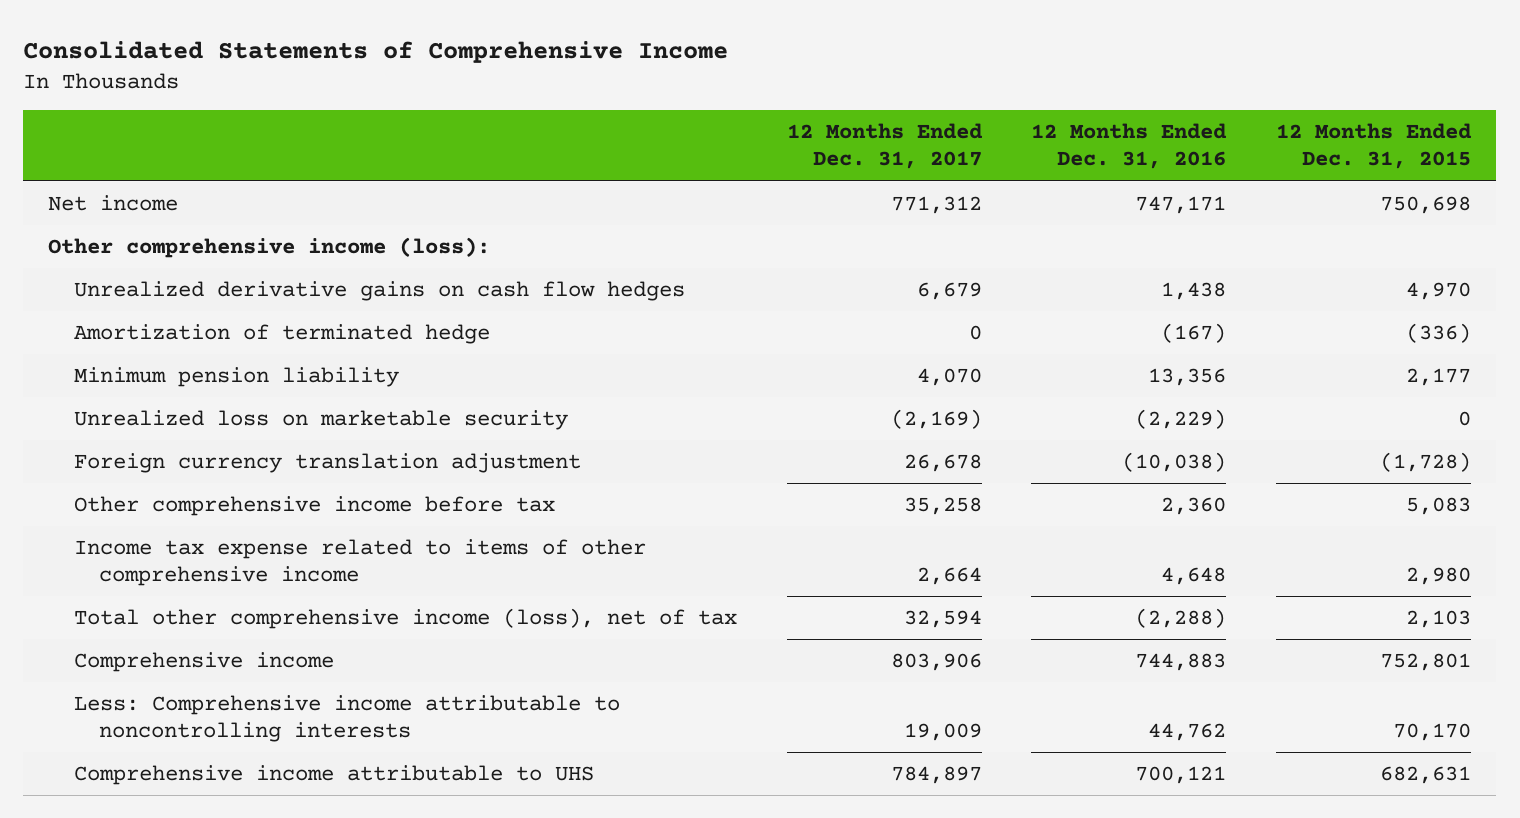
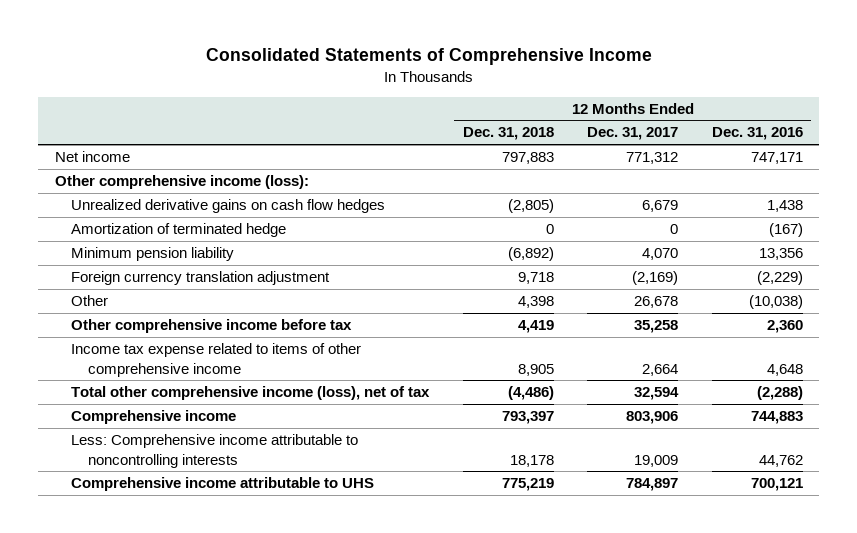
- | 12 Months Ended Dec. 31, 2017 | 12 Months Ended Dec. 31, 2016 | 12 Months Ended Dec. 31, 2015
+ | 12 Months Ended Dec. 31, 2018 | 12 Months Ended Dec. 31, 2017 | 12 Months Ended Dec. 31, 2016
- Unrealized loss on marketable security | (2,169) | (2,229) | 0
- Foreign currency translation adjustment | 26,678 | (10,038) | (1,728)
+ Foreign currency translation adjustment | 9,718 | (2,169) | (2,229)
+ Other | 4,398 | 26,678 | (10,038)

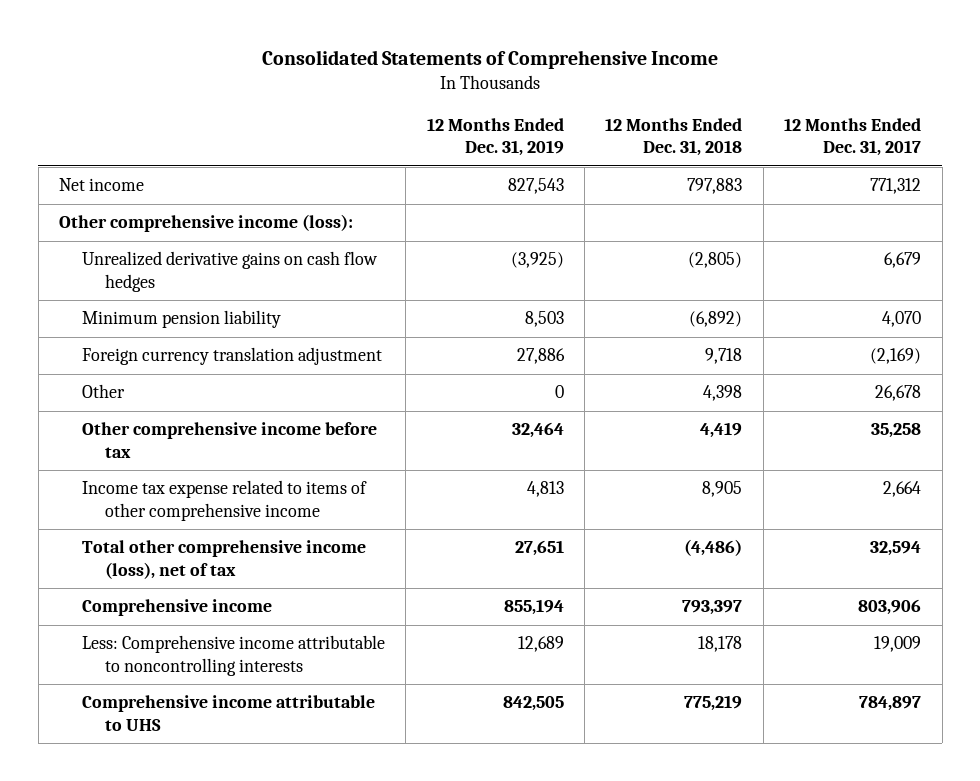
- | 12 Months Ended Dec. 31, 2018 | 12 Months Ended Dec. 31, 2017 | 12 Months Ended Dec. 31, 2016
+ | 12 Months Ended Dec. 31, 2019 | 12 Months Ended Dec. 31, 2018 | 12 Months Ended Dec. 31, 2017
- Amortization of terminated hedge | 0 | 0 | (167)

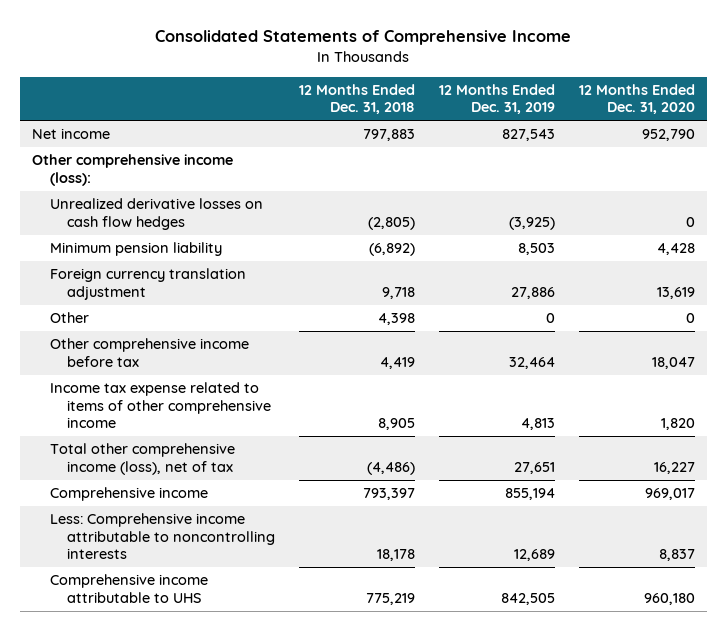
- | 12 Months Ended Dec. 31, 2019 | 12 Months Ended Dec. 31, 2018 | 12 Months Ended Dec. 31, 2017
+ | 12 Months Ended Dec. 31, 2018 | 12 Months Ended Dec. 31, 2019 | 12 Months Ended Dec. 31, 2020
- Unrealized derivative gains on cash flow hedges | (3,925) | (2,805) | 6,679
+ Unrealized derivative losses on cash flow hedges | (2,805) | (3,925) | 0

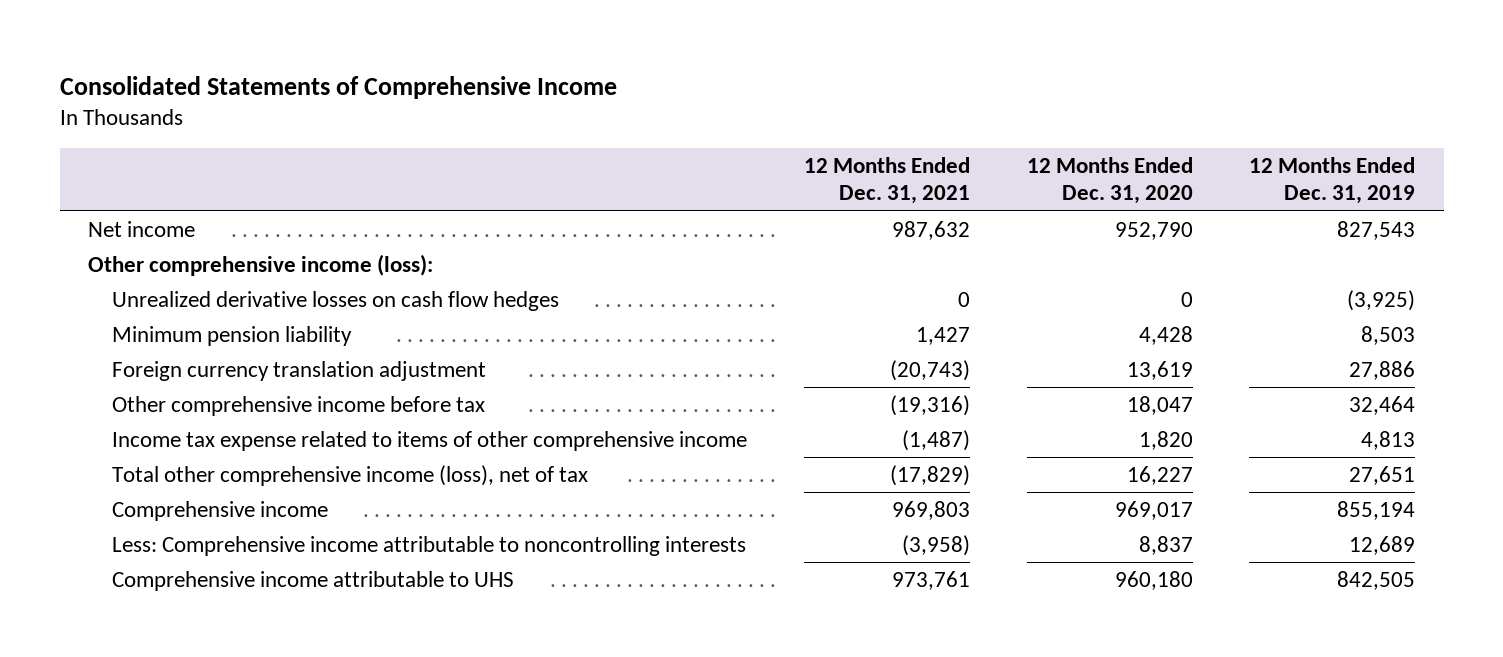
- | 12 Months Ended Dec. 31, 2018 | 12 Months Ended Dec. 31, 2019 | 12 Months Ended Dec. 31, 2020
+ | 12 Months Ended Dec. 31, 2021 | 12 Months Ended Dec. 31, 2020 | 12 Months Ended Dec. 31, 2019
- Other | 4,398 | 0 | 0

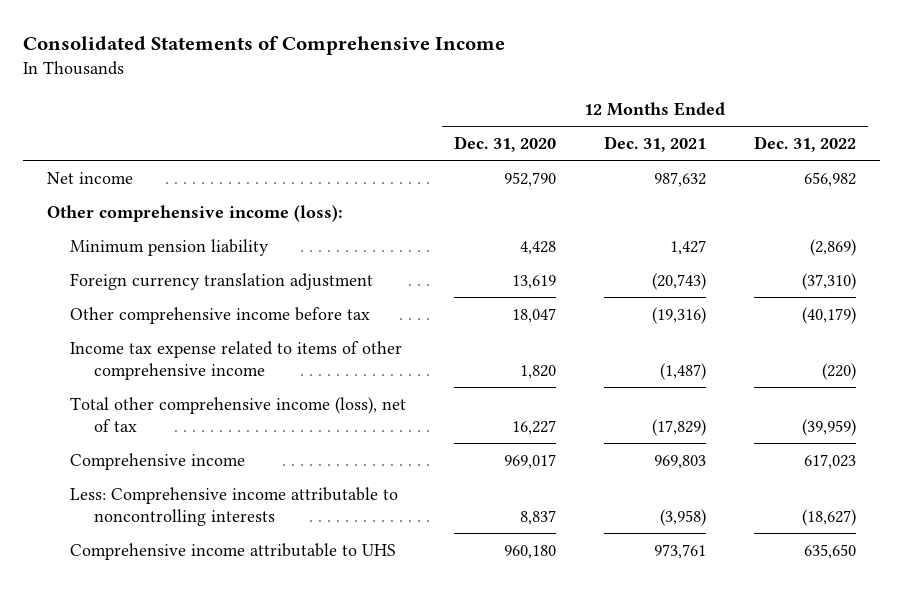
- | 12 Months Ended Dec. 31, 2021 | 12 Months Ended Dec. 31, 2020 | 12 Months Ended Dec. 31, 2019
+ | 12 Months Ended Dec. 31, 2020 | 12 Months Ended Dec. 31, 2021 | 12 Months Ended Dec. 31, 2022
- Unrealized derivative losses on cash flow hedges | 0 | 0 | (3,925)

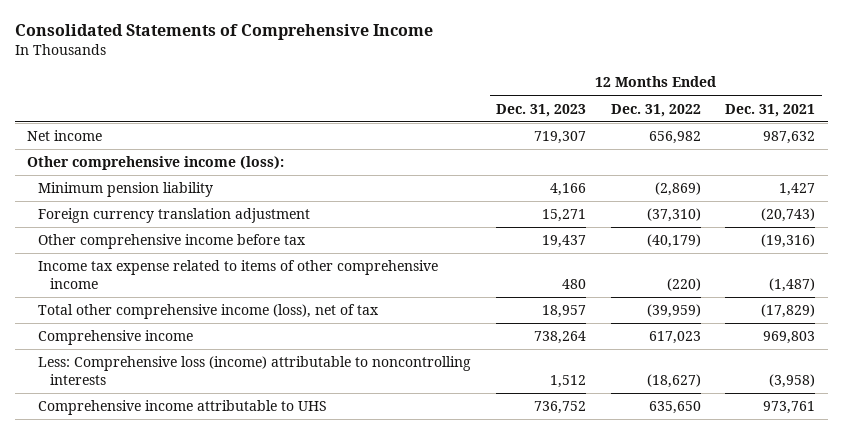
- | 12 Months Ended Dec. 31, 2020 | 12 Months Ended Dec. 31, 2021 | 12 Months Ended Dec. 31, 2022
+ | 12 Months Ended Dec. 31, 2023 | 12 Months Ended Dec. 31, 2022 | 12 Months Ended Dec. 31, 2021
- Less: Comprehensive income attributable to noncontrolling interests | 8,837 | (3,958) | (18,627)
+ Less: Comprehensive loss (income) attributable to noncontrolling interests | 1,512 | (18,627) | (3,958)

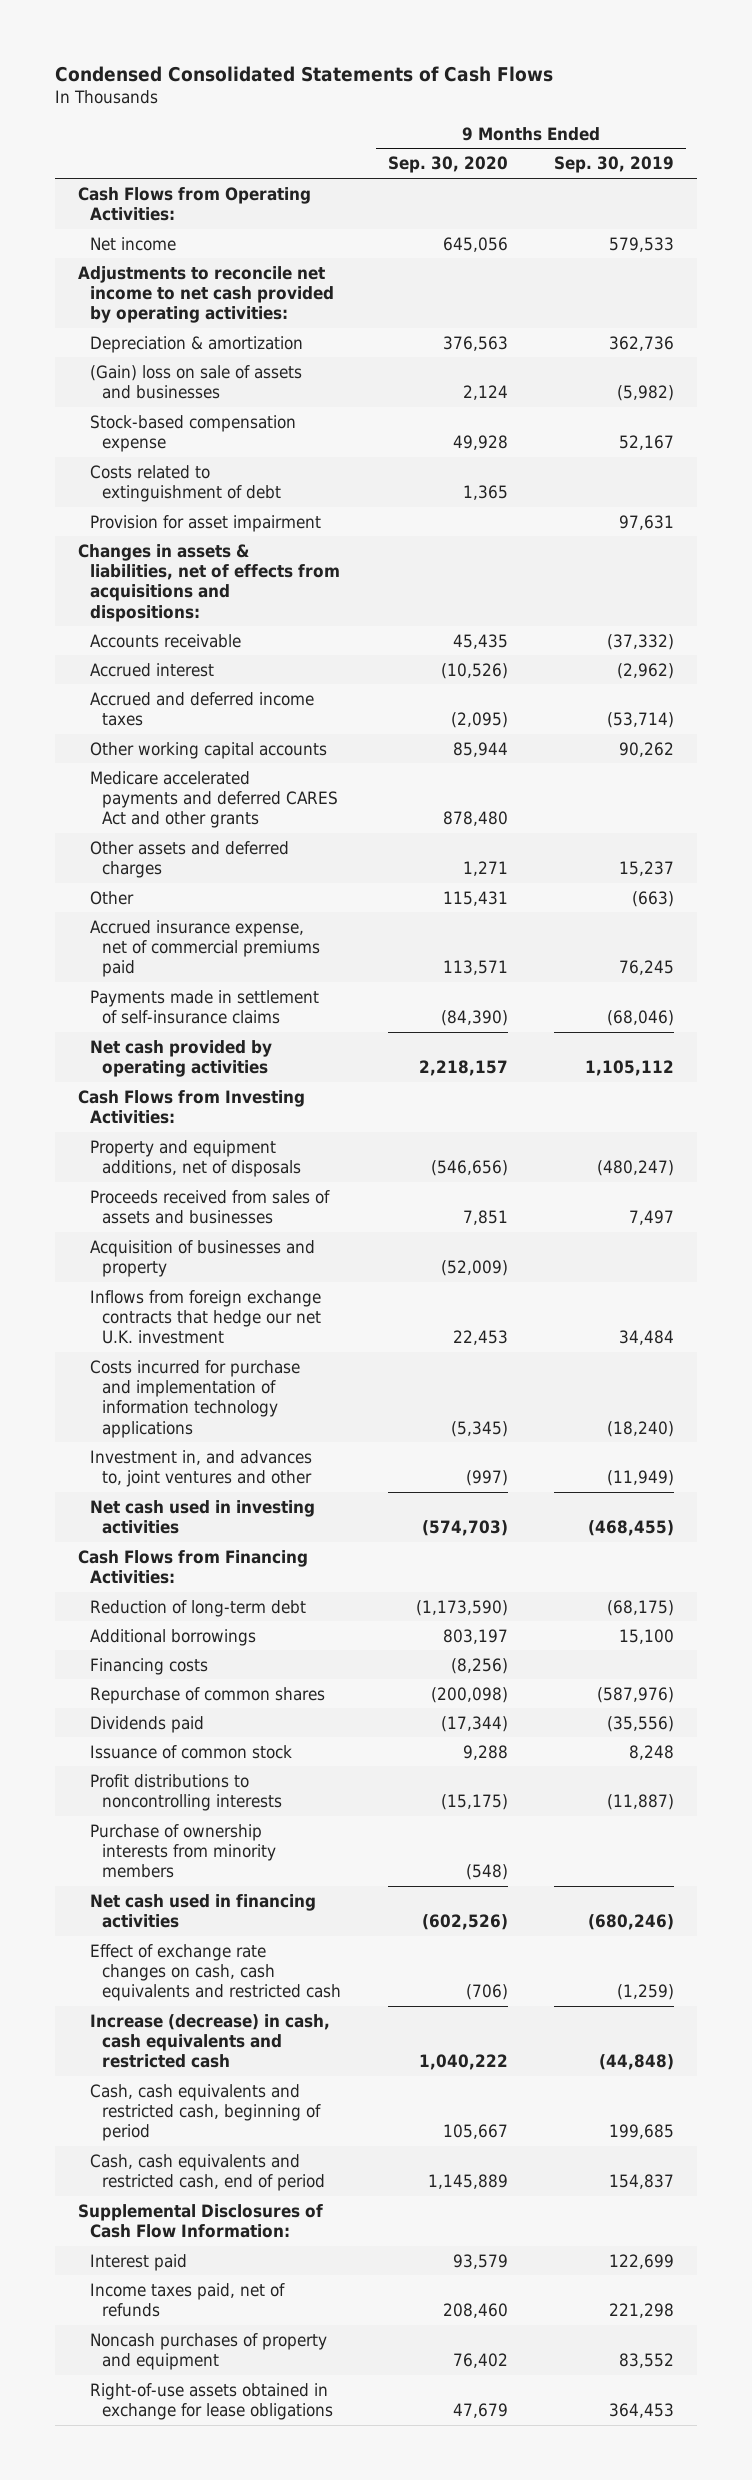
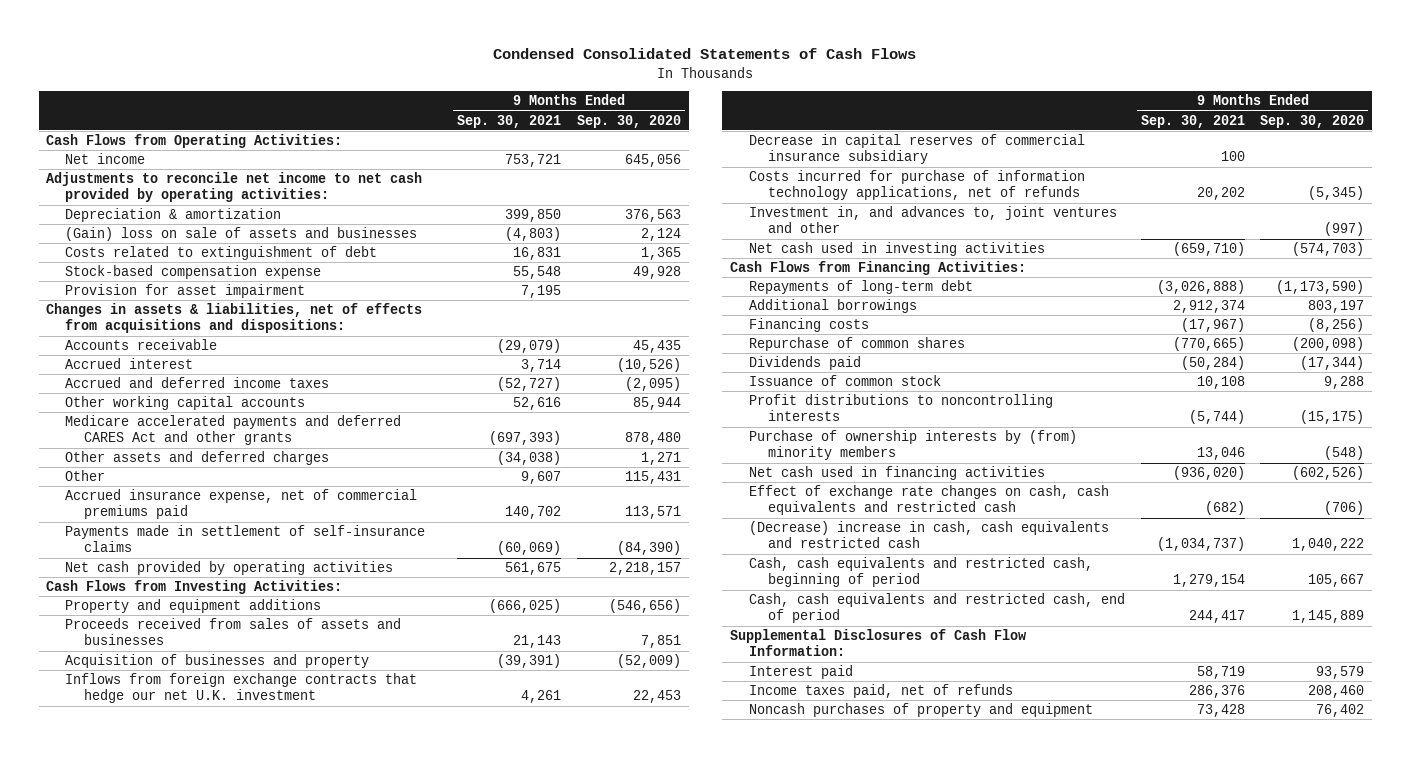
- | 9 Months Ended Sep. 30, 2020 | 9 Months Ended Sep. 30, 2019
+ | 9 Months Ended Sep. 30, 2021 | 9 Months Ended Sep. 30, 2020
moved down: Stock-based compensation expense | 55,548 | 49,928
- Property and equipment additions, net of disposals | (546,656) | (480,247)
+ Property and equipment additions | (666,025) | (546,656)
- Costs incurred for purchase and implementation of information technology applications | (5,345) | (18,240)
+ Decrease in capital reserves of commercial insurance subsidiary | 100 |
+ Costs incurred for purchase of information technology applications, net of refunds | 20,202 | (5,345)
- Reduction of long-term debt | (1,173,590) | (68,175)
+ Repayments of long-term debt | (3,026,888) | (1,173,590)
- Purchase of ownership interests from minority members | (548) |
+ Purchase of ownership interests by (from) minority members | 13,046 | (548)
- Increase (decrease) in cash, cash equivalents and restricted cash | 1,040,222 | (44,848)
+ (Decrease) increase in cash, cash equivalents and restricted cash | (1,034,737) | 1,040,222
- Right-of-use assets obtained in exchange for lease obligations | 47,679 | 364,453

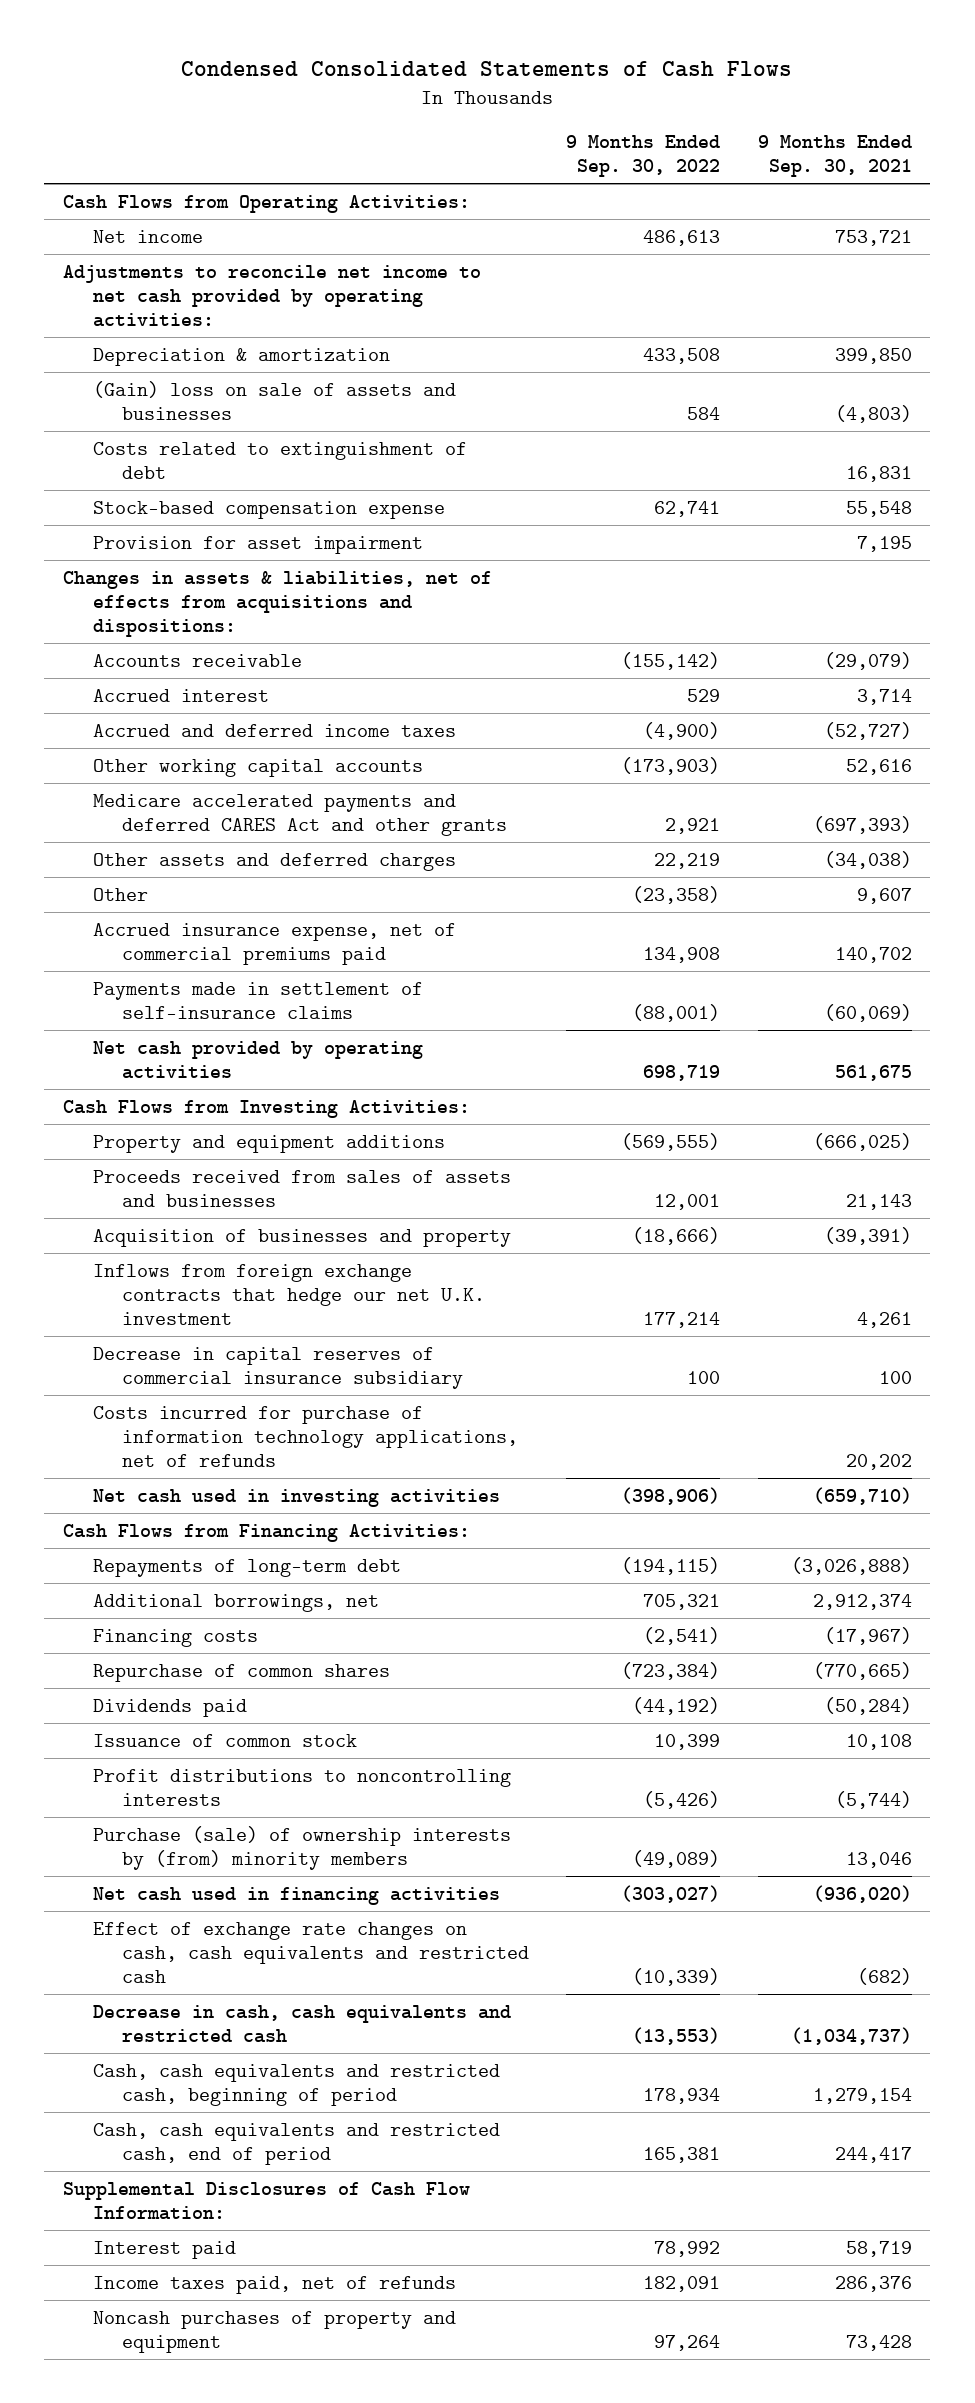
- | 9 Months Ended Sep. 30, 2021 | 9 Months Ended Sep. 30, 2020
+ | 9 Months Ended Sep. 30, 2022 | 9 Months Ended Sep. 30, 2021
- Investment in, and advances to, joint ventures and other | | (997)
- Additional borrowings | 2,912,374 | 803,197
+ Additional borrowings, net | 705,321 | 2,912,374
- Purchase of ownership interests by (from) minority members | 13,046 | (548)
+ Purchase (sale) of ownership interests by (from) minority members | (49,089) | 13,046
- (Decrease) increase in cash, cash equivalents and restricted cash | (1,034,737) | 1,040,222
+ Decrease in cash, cash equivalents and restricted cash | (13,553) | (1,034,737)

